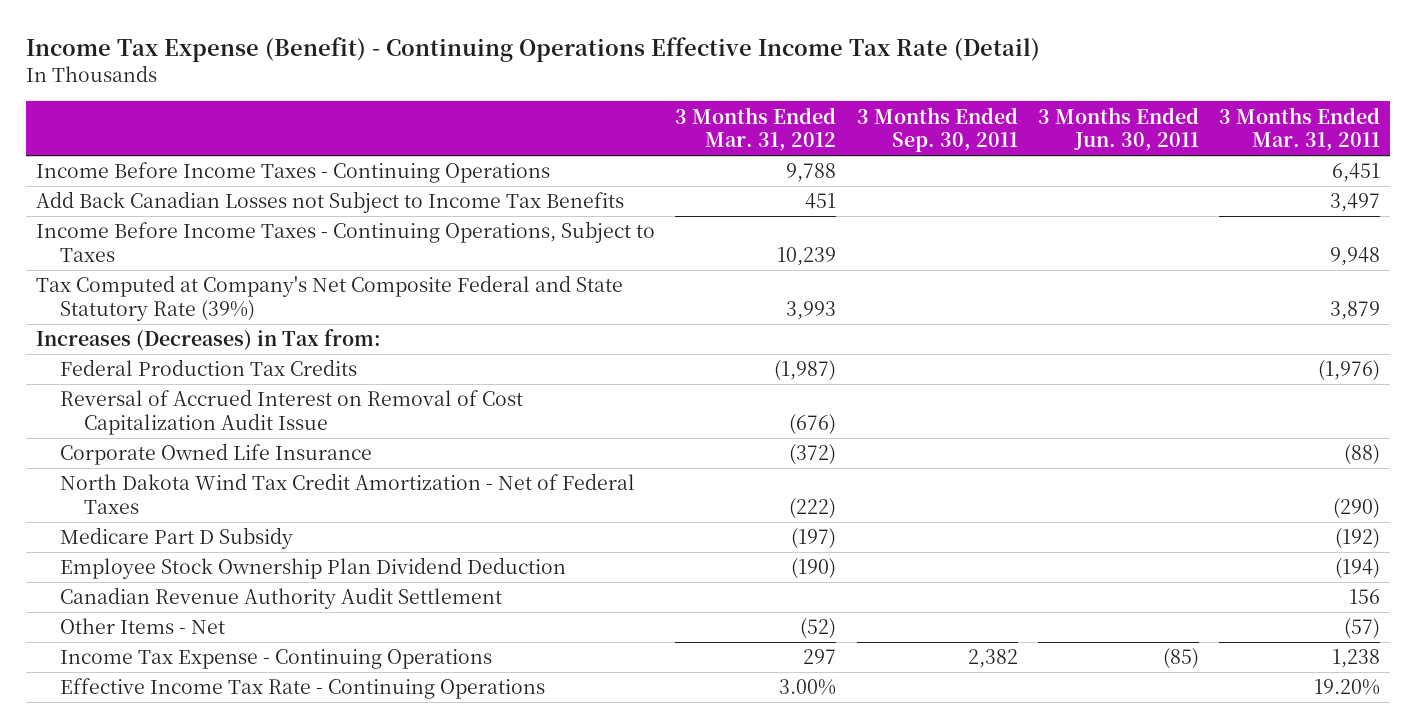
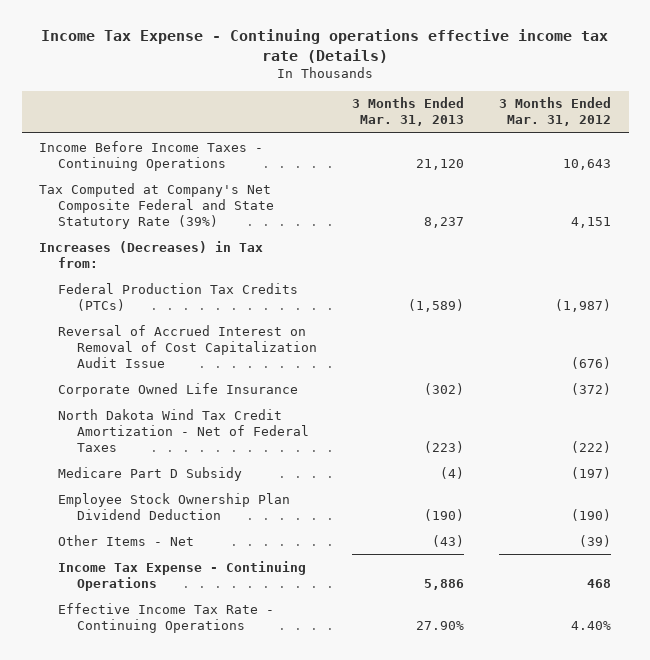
- Income Tax Expense (Benefit) - Continuing Operations Effective Income Tax Rate (Detail)
+ Income Tax Expense - Continuing operations effective income tax rate (Details)
- | 3 Months Ended Mar. 31, 2012 | 3 Months Ended Sep. 30, 2011 | 3 Months Ended Jun. 30, 2011 | 3 Months Ended Mar. 31, 2011
+ | 3 Months Ended Mar. 31, 2013 | 3 Months Ended Mar. 31, 2012
- Income Before Income Taxes - Continuing Operations | 9,788 | | | 6,451
- Add Back Canadian Losses not Subject to Income Tax Benefits | 451 | | | 3,497
- Income Before Income Taxes - Continuing Operations, Subject to Taxes | 10,239 | | | 9,948
- Tax Computed at Company's Net Composite Federal and State Statutory Rate (39%) | 3,993 | | | 3,879
+ Income Before Income Taxes - Continuing Operations | 21,120 | 10,643
+ Tax Computed at Company's Net Composite Federal and State Statutory Rate (39%) | 8,237 | 4,151
- Federal Production Tax Credits | (1,987) | | | (1,976)
+ Federal Production Tax Credits (PTCs) | (1,589) | (1,987)
- Canadian Revenue Authority Audit Settlement | | | | 156
- Other Items - Net | (52) | | | (57)
- Income Tax Expense - Continuing Operations | 297 | 2,382 | (85) | 1,238
- Effective Income Tax Rate - Continuing Operations | 3.00% | | | 19.20%
+ Other Items - Net | (43) | (39)
+ Income Tax Expense - Continuing Operations | 5,886 | 468
+ Effective Income Tax Rate - Continuing Operations | 27.90% | 4.40%

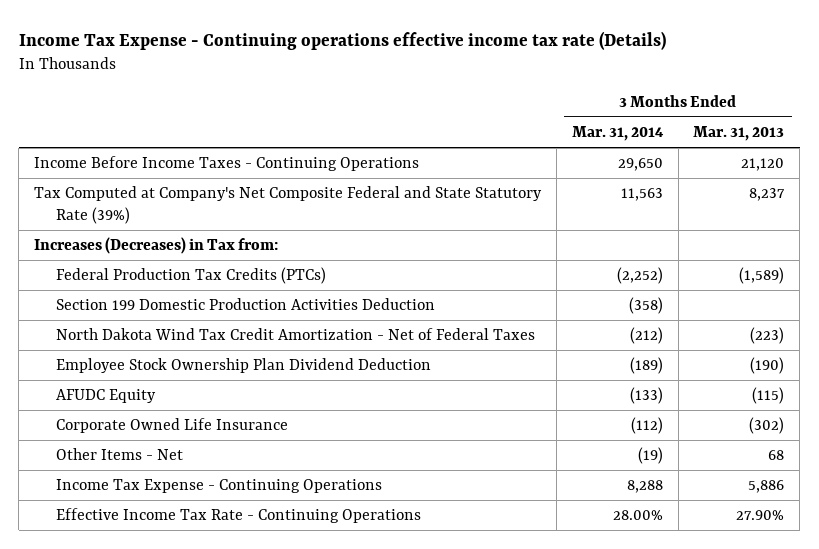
- | 3 Months Ended Mar. 31, 2013 | 3 Months Ended Mar. 31, 2012
+ | 3 Months Ended Mar. 31, 2014 | 3 Months Ended Mar. 31, 2013
- Reversal of Accrued Interest on Removal of Cost Capitalization Audit Issue | | (676)
+ Section 199 Domestic Production Activities Deduction | (358) |
- Medicare Part D Subsidy | (4) | (197)
- Other Items - Net | (43) | (39)
+ AFUDC Equity | (133) | (115)
moved down: Corporate Owned Life Insurance | (112) | (302)
+ Other Items - Net | (19) | 68

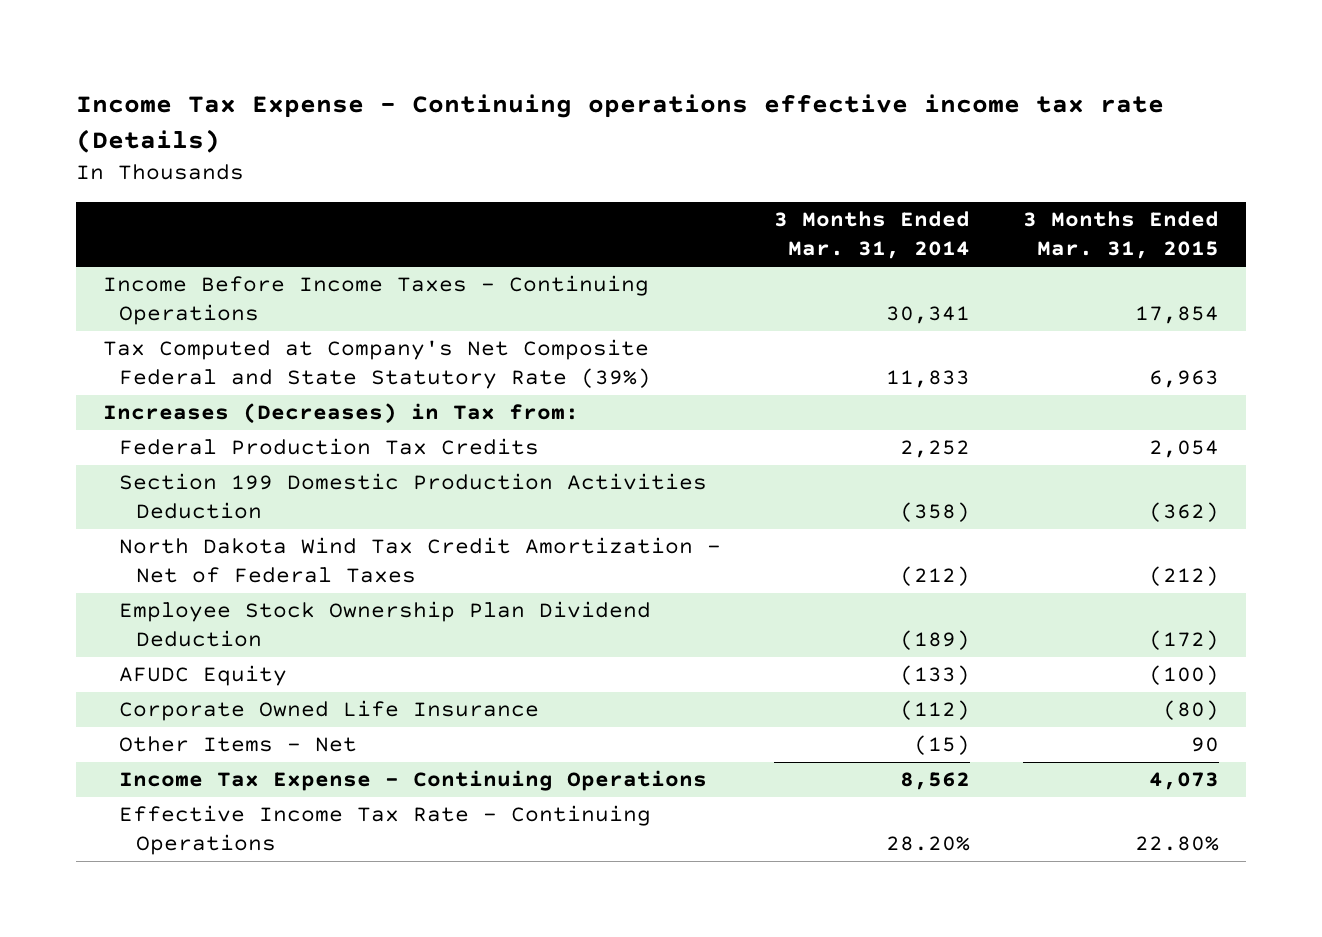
- | 3 Months Ended Mar. 31, 2014 | 3 Months Ended Mar. 31, 2013
+ | 3 Months Ended Mar. 31, 2014 | 3 Months Ended Mar. 31, 2015
- Income Before Income Taxes - Continuing Operations | 29,650 | 21,120
- Tax Computed at Company's Net Composite Federal and State Statutory Rate (39%) | 11,563 | 8,237
+ Income Before Income Taxes - Continuing Operations | 30,341 | 17,854
+ Tax Computed at Company's Net Composite Federal and State Statutory Rate (39%) | 11,833 | 6,963
- Federal Production Tax Credits (PTCs) | (2,252) | (1,589)
+ Federal Production Tax Credits | 2,252 | 2,054
- Other Items - Net | (19) | 68
- Income Tax Expense - Continuing Operations | 8,288 | 5,886
- Effective Income Tax Rate - Continuing Operations | 28.00% | 27.90%
+ Other Items - Net | (15) | 90
+ Income Tax Expense - Continuing Operations | 8,562 | 4,073
+ Effective Income Tax Rate - Continuing Operations | 28.20% | 22.80%

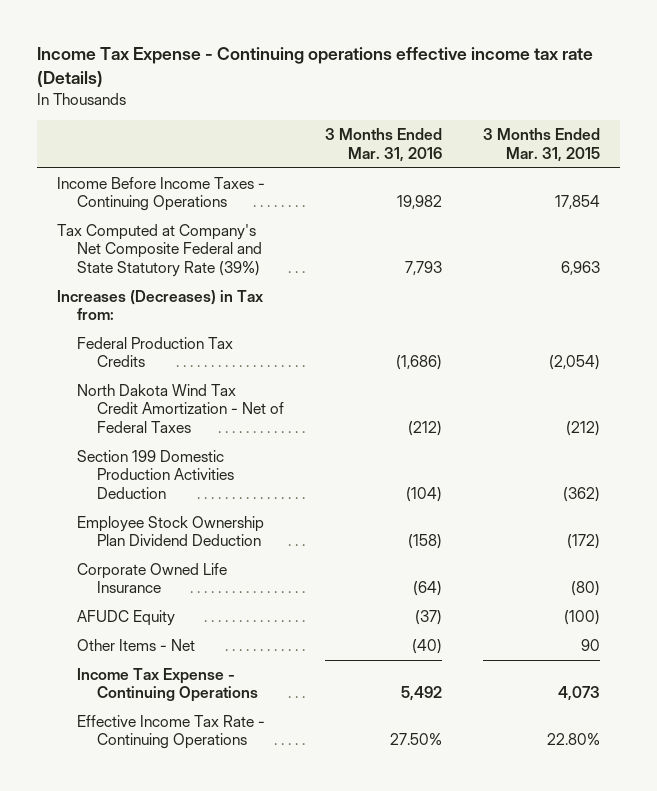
- | 3 Months Ended Mar. 31, 2014 | 3 Months Ended Mar. 31, 2015
+ | 3 Months Ended Mar. 31, 2016 | 3 Months Ended Mar. 31, 2015
- Federal Production Tax Credits | 2,252 | 2,054
+ Federal Production Tax Credits | (1,686) | (2,054)
moved down: Section 199 Domestic Production Activities Deduction | (104) | (362)
moved down: AFUDC Equity | (37) | (100)

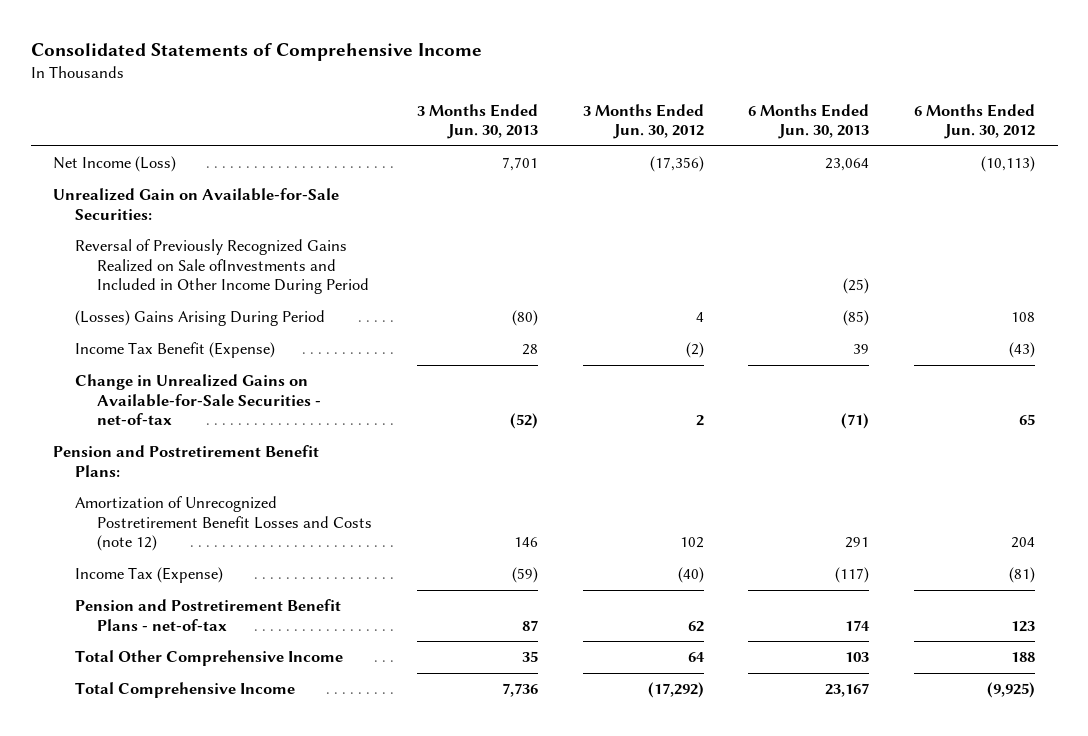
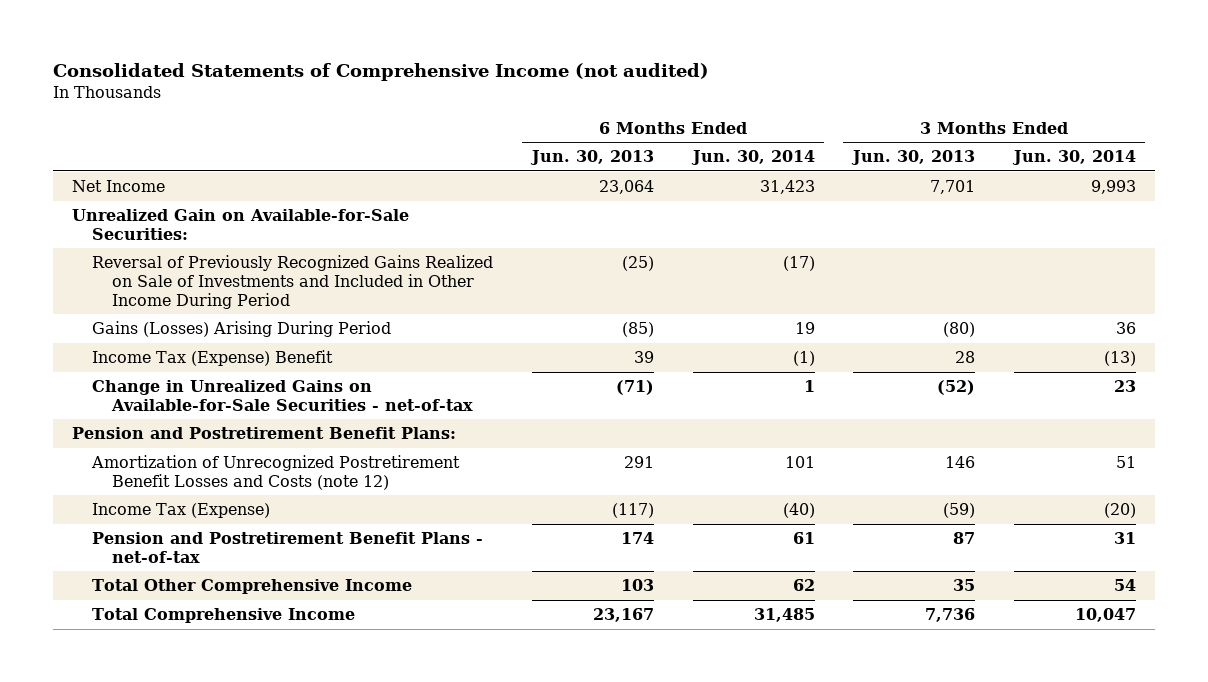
- Consolidated Statements of Comprehensive Income
+ Consolidated Statements of Comprehensive Income (not audited)
- | 3 Months Ended Jun. 30, 2013 | 3 Months Ended Jun. 30, 2012 | 6 Months Ended Jun. 30, 2013 | 6 Months Ended Jun. 30, 2012
+ | 6 Months Ended Jun. 30, 2013 | 6 Months Ended Jun. 30, 2014 | 3 Months Ended Jun. 30, 2013 | 3 Months Ended Jun. 30, 2014
- Net Income (Loss) | 7,701 | (17,356) | 23,064 | (10,113)
+ Net Income | 23,064 | 31,423 | 7,701 | 9,993
- Reversal of Previously Recognized Gains Realized on Sale ofInvestments and Included in Other Income During Period | | | (25) |
- (Losses) Gains Arising During Period | (80) | 4 | (85) | 108
- Income Tax Benefit (Expense) | 28 | (2) | 39 | (43)
+ Reversal of Previously Recognized Gains Realized on Sale of Investments and Included in Other Income During Period | (25) | (17) | |
+ Gains (Losses) Arising During Period | (85) | 19 | (80) | 36
+ Income Tax (Expense) Benefit | 39 | (1) | 28 | (13)

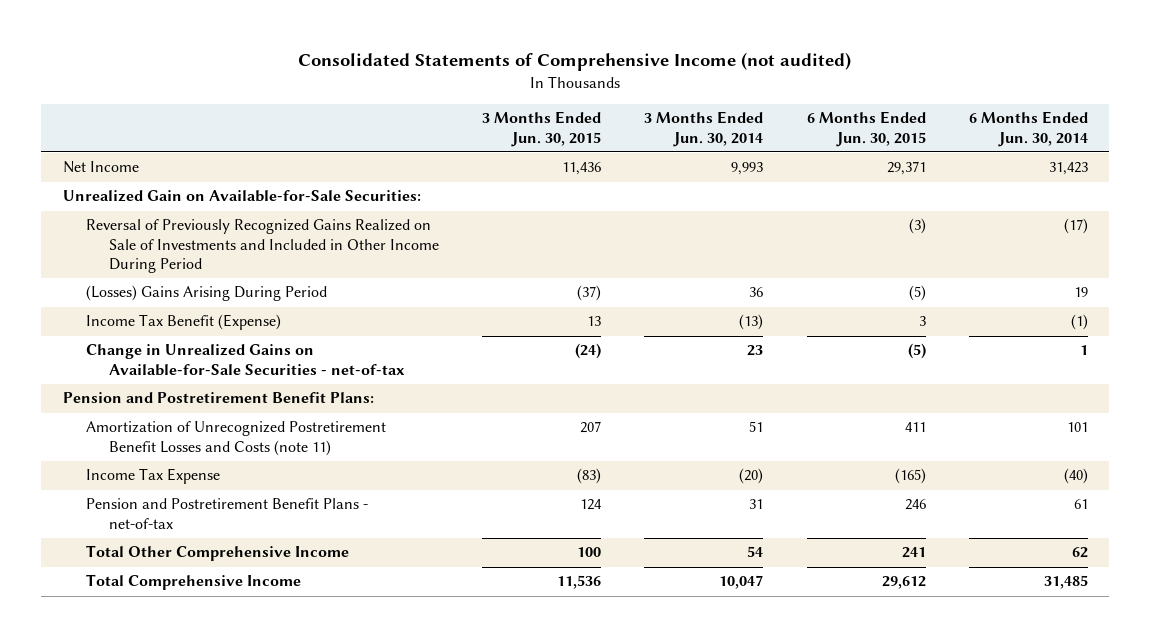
- | 6 Months Ended Jun. 30, 2013 | 6 Months Ended Jun. 30, 2014 | 3 Months Ended Jun. 30, 2013 | 3 Months Ended Jun. 30, 2014
+ | 3 Months Ended Jun. 30, 2015 | 3 Months Ended Jun. 30, 2014 | 6 Months Ended Jun. 30, 2015 | 6 Months Ended Jun. 30, 2014
- Gains (Losses) Arising During Period | (85) | 19 | (80) | 36
- Income Tax (Expense) Benefit | 39 | (1) | 28 | (13)
+ (Losses) Gains Arising During Period | (37) | 36 | (5) | 19
+ Income Tax Benefit (Expense) | 13 | (13) | 3 | (1)
- Amortization of Unrecognized Postretirement Benefit Losses and Costs (note 12) | 291 | 101 | 146 | 51
- Income Tax (Expense) | (117) | (40) | (59) | (20)
+ Amortization of Unrecognized Postretirement Benefit Losses and Costs (note 11) | 207 | 51 | 411 | 101
+ Income Tax Expense | (83) | (20) | (165) | (40)

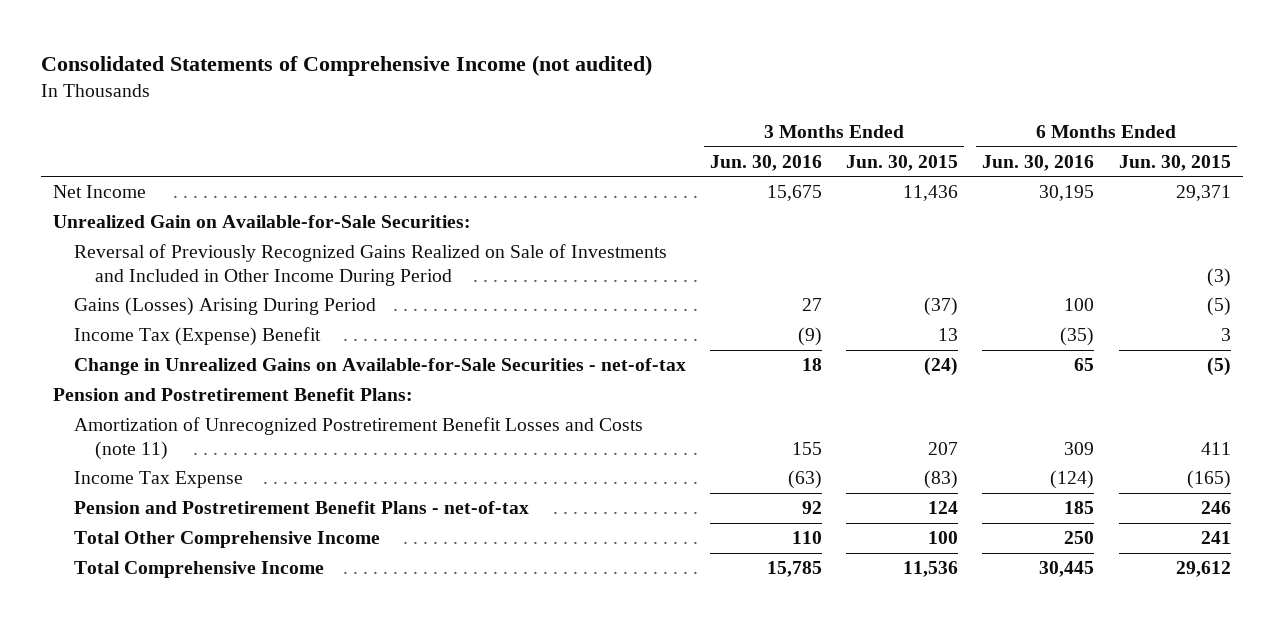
- | 3 Months Ended Jun. 30, 2015 | 3 Months Ended Jun. 30, 2014 | 6 Months Ended Jun. 30, 2015 | 6 Months Ended Jun. 30, 2014
+ | 3 Months Ended Jun. 30, 2016 | 3 Months Ended Jun. 30, 2015 | 6 Months Ended Jun. 30, 2016 | 6 Months Ended Jun. 30, 2015
- (Losses) Gains Arising During Period | (37) | 36 | (5) | 19
- Income Tax Benefit (Expense) | 13 | (13) | 3 | (1)
+ Gains (Losses) Arising During Period | 27 | (37) | 100 | (5)
+ Income Tax (Expense) Benefit | (9) | 13 | (35) | 3

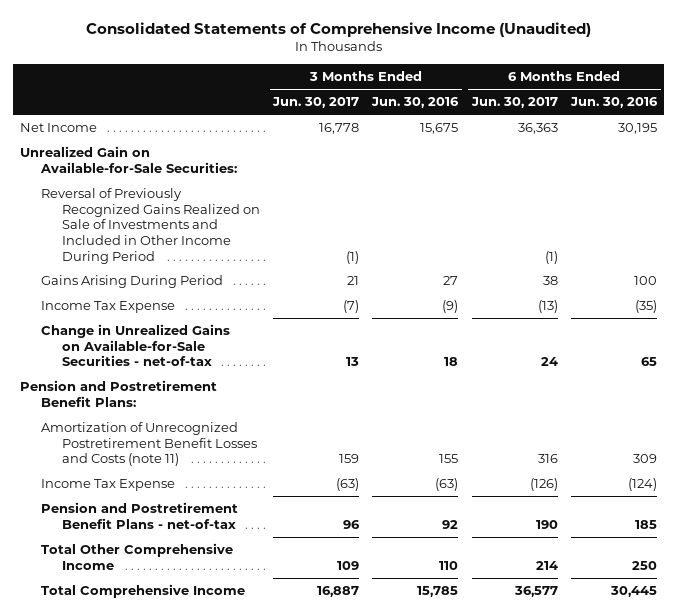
- Consolidated Statements of Comprehensive Income (not audited)
+ Consolidated Statements of Comprehensive Income (Unaudited)
- | 3 Months Ended Jun. 30, 2016 | 3 Months Ended Jun. 30, 2015 | 6 Months Ended Jun. 30, 2016 | 6 Months Ended Jun. 30, 2015
+ | 3 Months Ended Jun. 30, 2017 | 3 Months Ended Jun. 30, 2016 | 6 Months Ended Jun. 30, 2017 | 6 Months Ended Jun. 30, 2016
- Gains (Losses) Arising During Period | 27 | (37) | 100 | (5)
- Income Tax (Expense) Benefit | (9) | 13 | (35) | 3
+ Gains Arising During Period | 21 | 27 | 38 | 100
+ Income Tax Expense | (7) | (9) | (13) | (35)

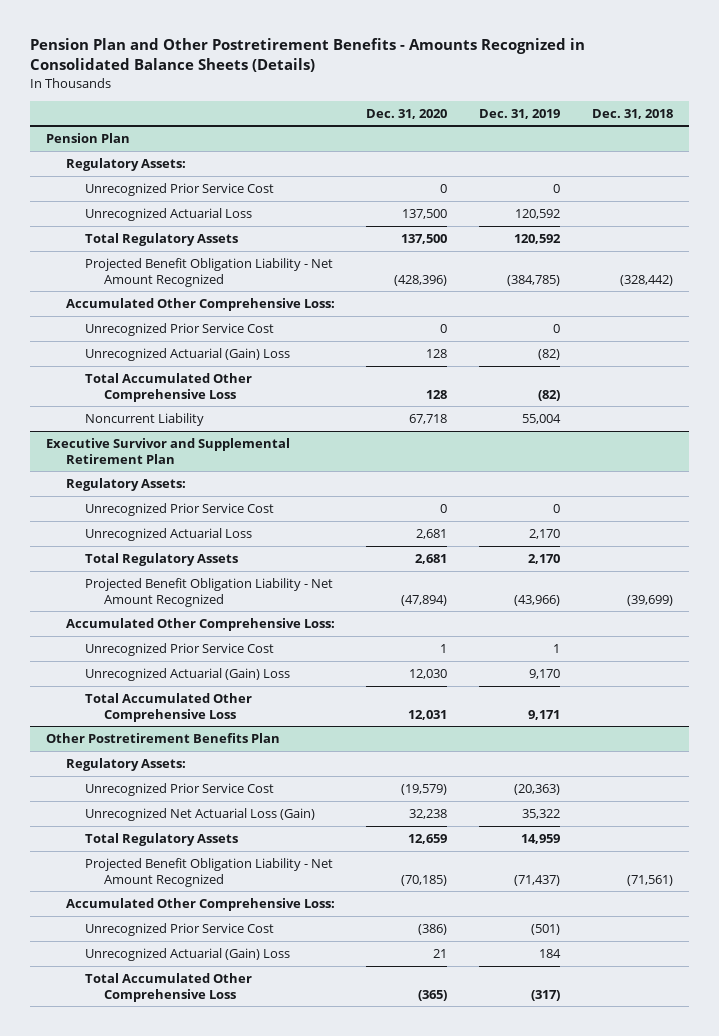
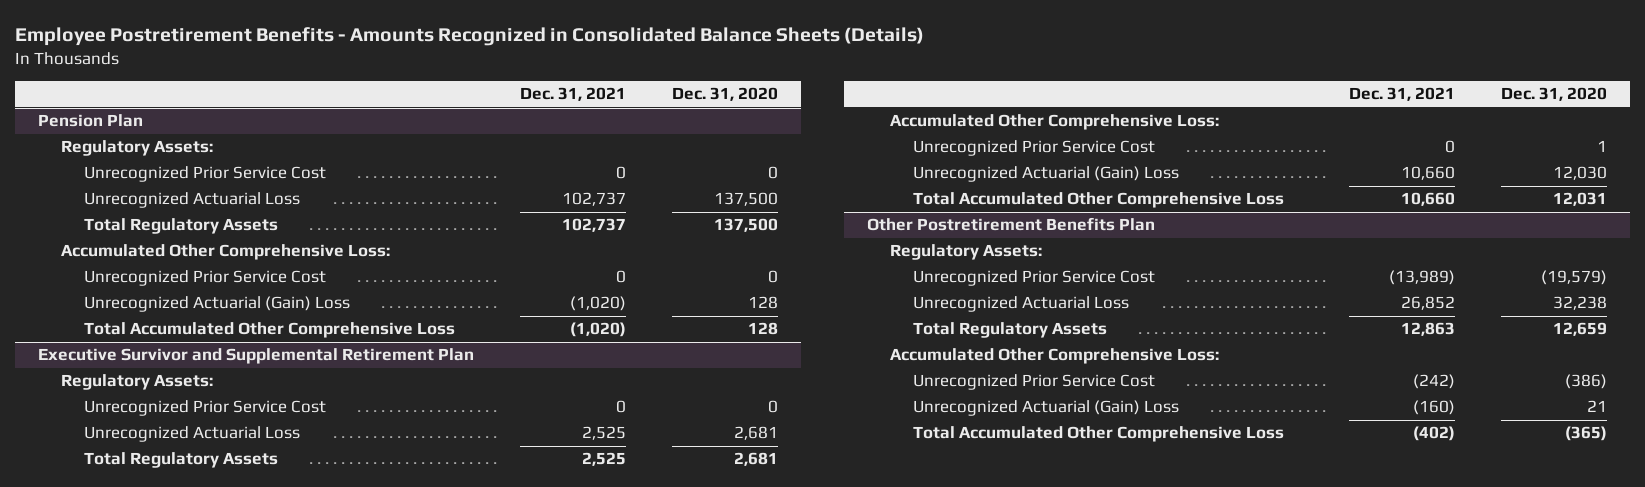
- Pension Plan and Other Postretirement Benefits - Amounts Recognized in Consolidated Balance Sheets (Details)
+ Employee Postretirement Benefits - Amounts Recognized in Consolidated Balance Sheets (Details)
- | Dec. 31, 2020 | Dec. 31, 2019 | Dec. 31, 2018
+ | Dec. 31, 2021 | Dec. 31, 2020
@ Pension Plan
- Projected Benefit Obligation Liability - Net Amount Recognized | (428,396) | (384,785) | (328,442)
- Noncurrent Liability | 67,718 | 55,004 |
@ Executive Survivor and Supplemental Retirement Plan
- Projected Benefit Obligation Liability - Net Amount Recognized | (47,894) | (43,966) | (39,699)
@ Other Postretirement Benefits Plan
- Unrecognized Net Actuarial Loss (Gain) | 32,238 | 35,322 |
+ Unrecognized Actuarial Loss | 26,852 | 32,238
- Projected Benefit Obligation Liability - Net Amount Recognized | (70,185) | (71,437) | (71,561)

